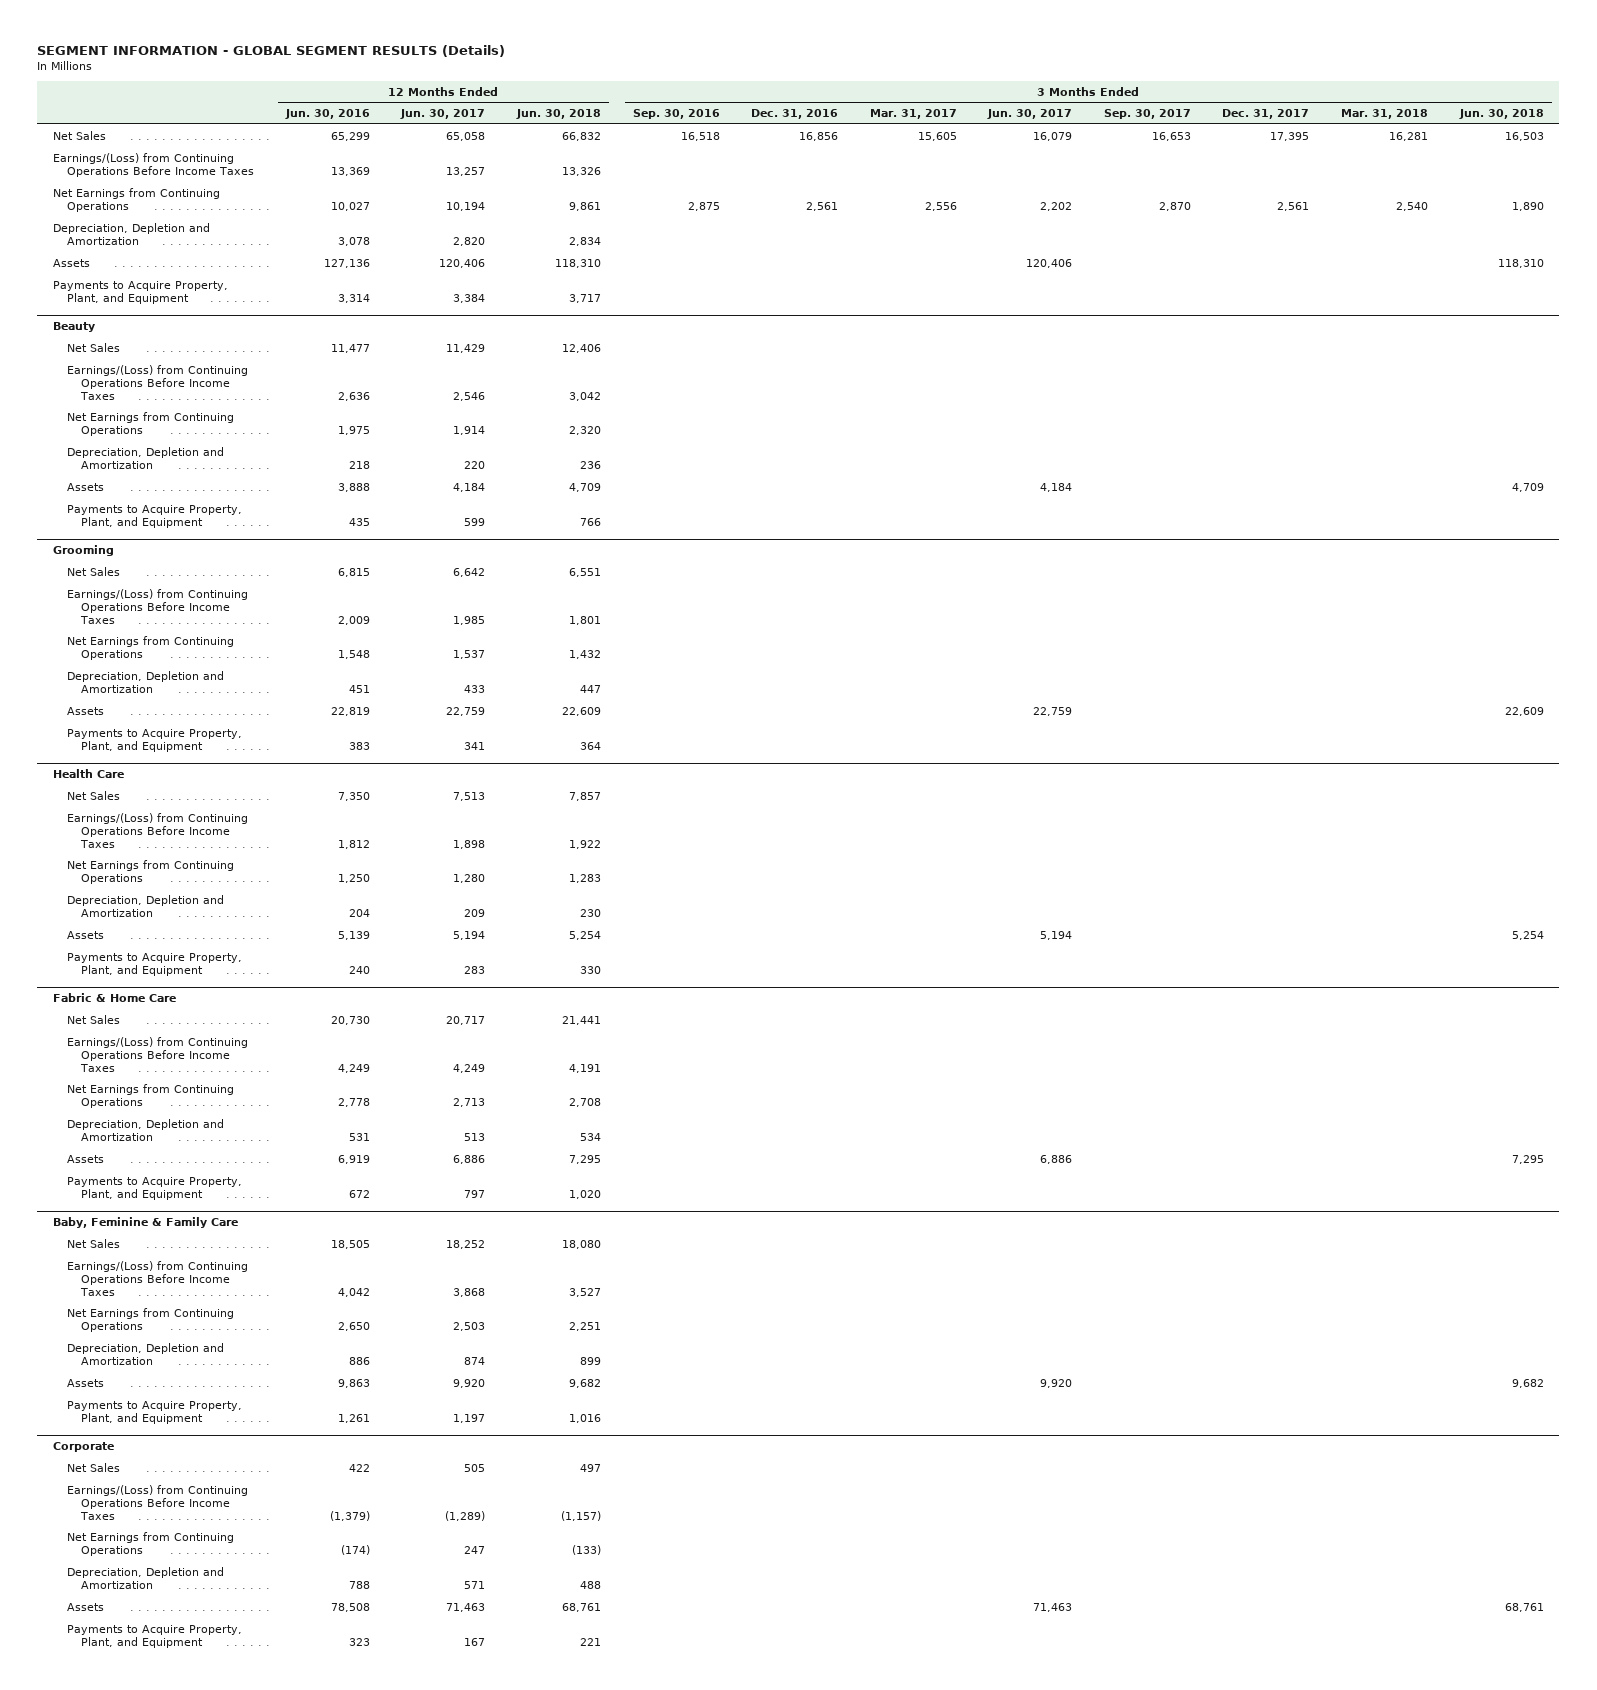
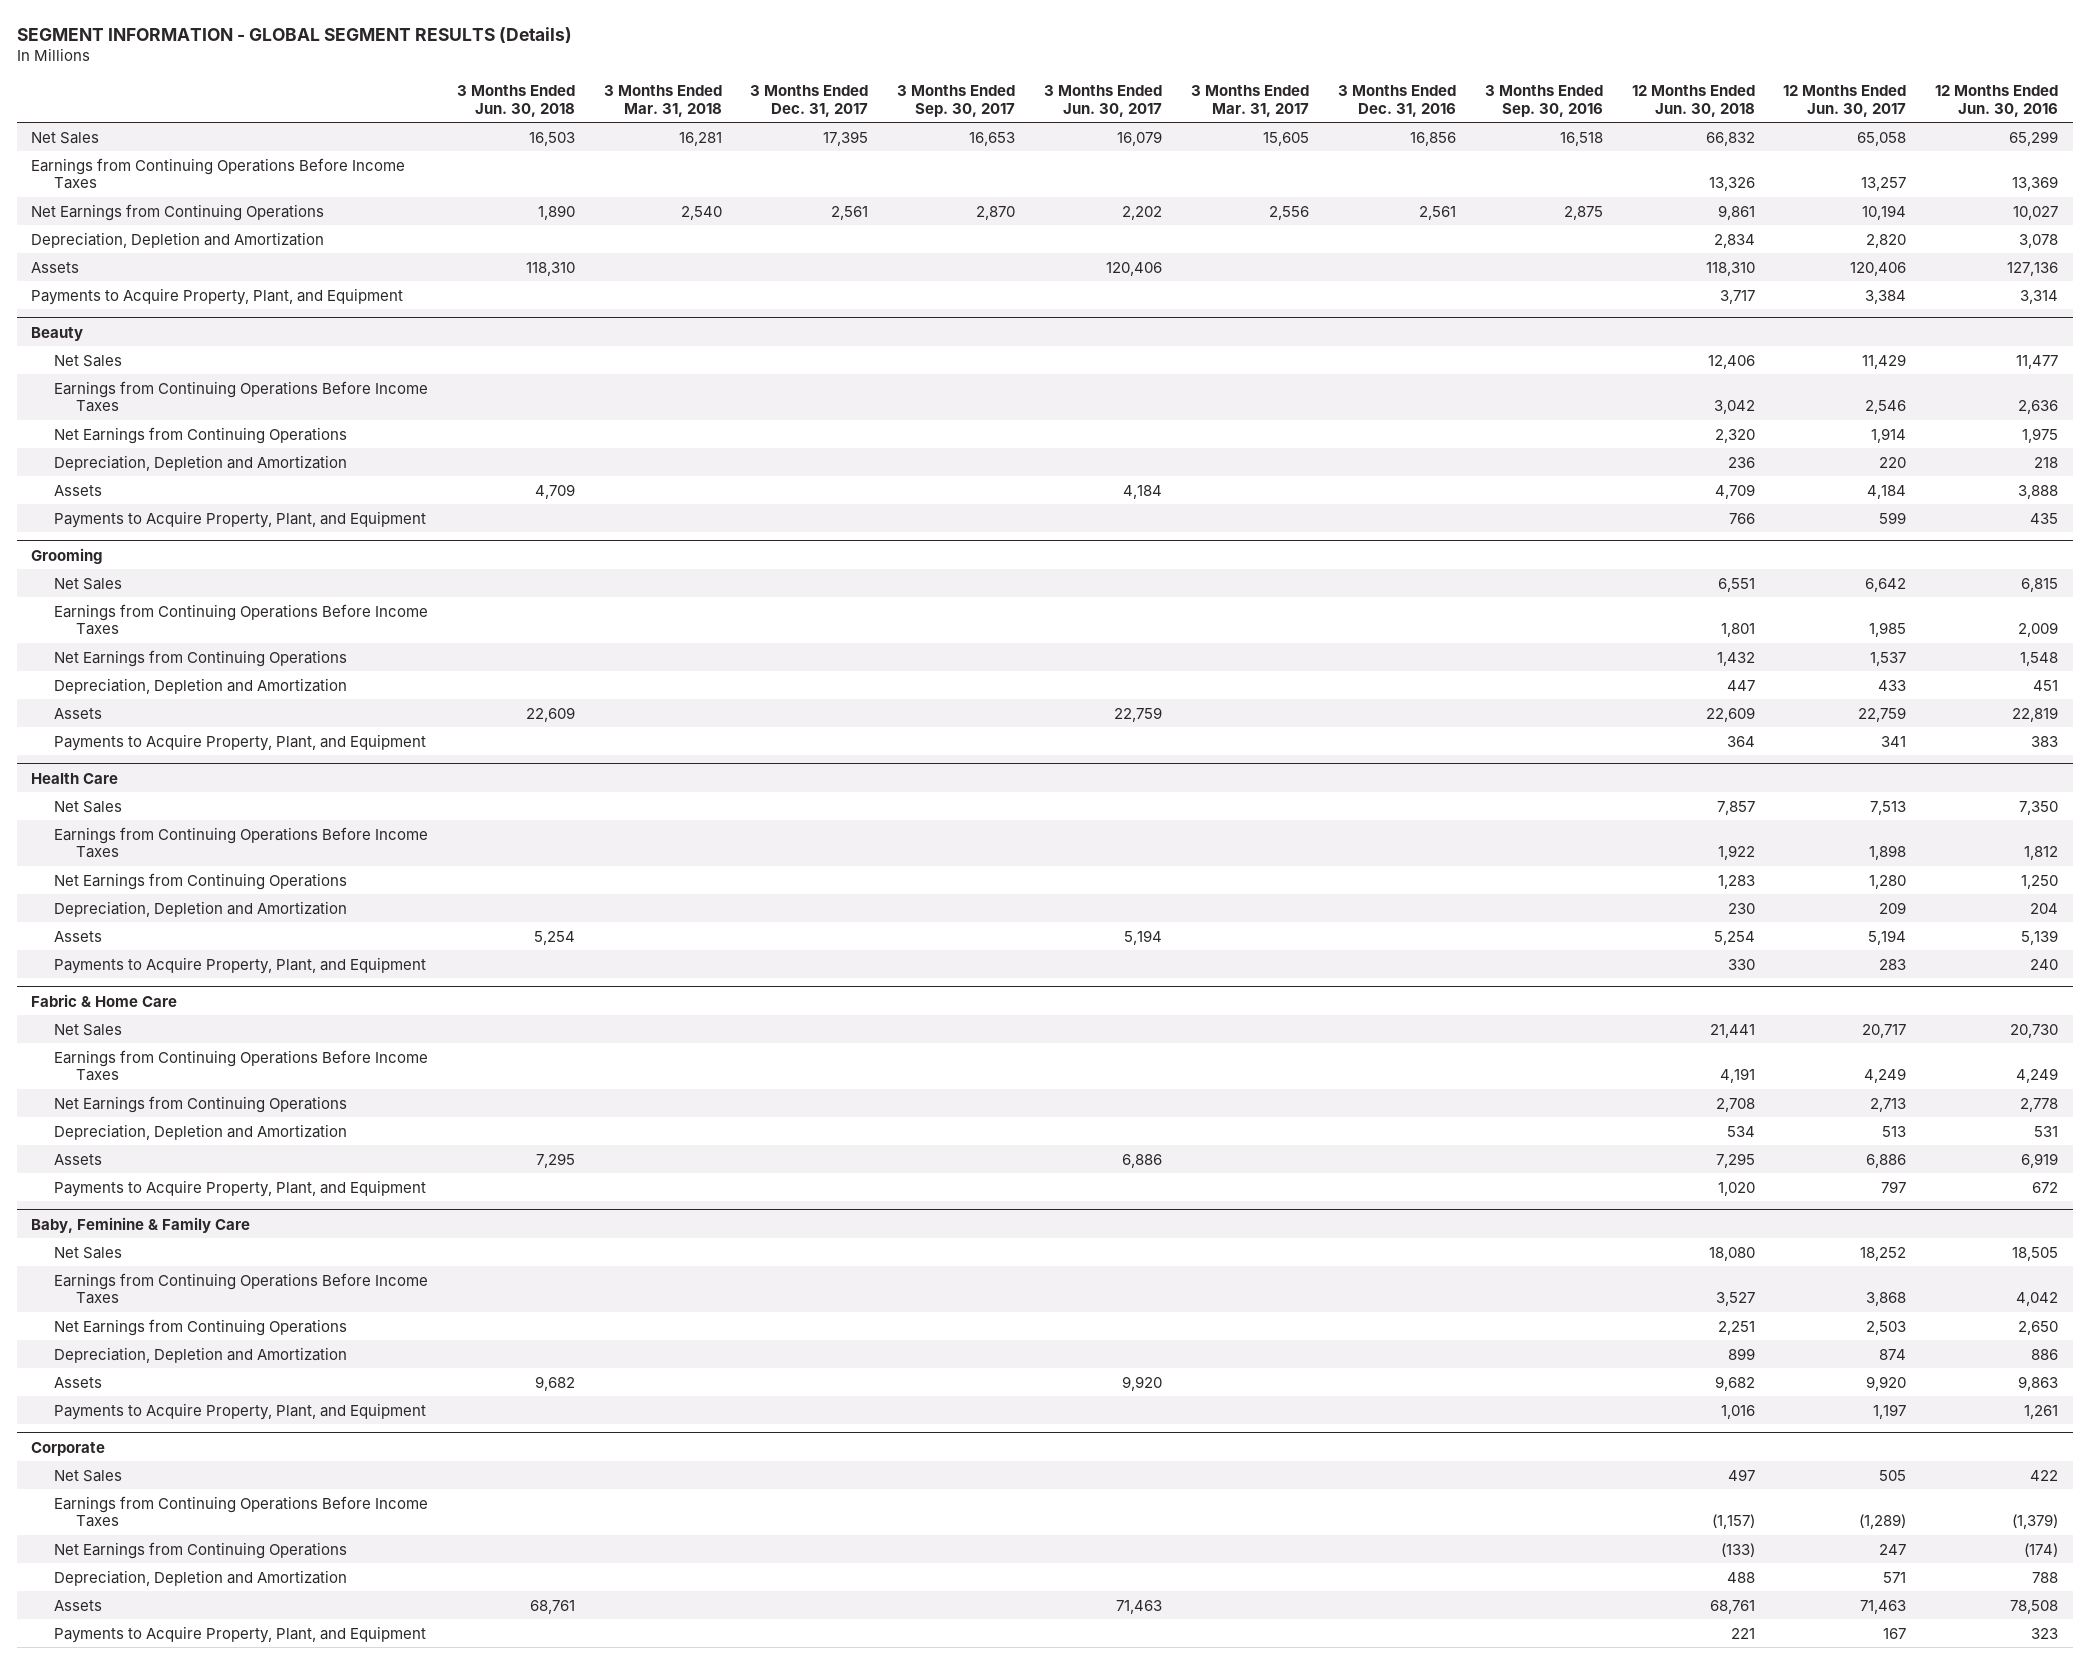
- | 12 Months Ended Jun. 30, 2016 | 12 Months Ended Jun. 30, 2017 | 12 Months Ended Jun. 30, 2018 | 3 Months Ended Sep. 30, 2016 | 3 Months Ended Dec. 31, 2016 | 3 Months Ended Mar. 31, 2017 | 3 Months Ended Jun. 30, 2017 | 3 Months Ended Sep. 30, 2017 | 3 Months Ended Dec. 31, 2017 | 3 Months Ended Mar. 31, 2018 | 3 Months Ended Jun. 30, 2018
+ | 3 Months Ended Jun. 30, 2018 | 3 Months Ended Mar. 31, 2018 | 3 Months Ended Dec. 31, 2017 | 3 Months Ended Sep. 30, 2017 | 3 Months Ended Jun. 30, 2017 | 3 Months Ended Mar. 31, 2017 | 3 Months Ended Dec. 31, 2016 | 3 Months Ended Sep. 30, 2016 | 12 Months Ended Jun. 30, 2018 | 12 Months Ended Jun. 30, 2017 | 12 Months Ended Jun. 30, 2016
- Earnings/(Loss) from Continuing Operations Before Income Taxes | 13,369 | 13,257 | 13,326 | | | | | | | |
+ Earnings from Continuing Operations Before Income Taxes | | | | | | | | | 13,326 | 13,257 | 13,369
@ Beauty
- Earnings/(Loss) from Continuing Operations Before Income Taxes | 2,636 | 2,546 | 3,042 | | | | | | | |
+ Earnings from Continuing Operations Before Income Taxes | | | | | | | | | 3,042 | 2,546 | 2,636
@ Grooming
- Earnings/(Loss) from Continuing Operations Before Income Taxes | 2,009 | 1,985 | 1,801 | | | | | | | |
+ Earnings from Continuing Operations Before Income Taxes | | | | | | | | | 1,801 | 1,985 | 2,009
@ Health Care
- Earnings/(Loss) from Continuing Operations Before Income Taxes | 1,812 | 1,898 | 1,922 | | | | | | | |
+ Earnings from Continuing Operations Before Income Taxes | | | | | | | | | 1,922 | 1,898 | 1,812
@ Fabric & Home Care
- Earnings/(Loss) from Continuing Operations Before Income Taxes | 4,249 | 4,249 | 4,191 | | | | | | | |
+ Earnings from Continuing Operations Before Income Taxes | | | | | | | | | 4,191 | 4,249 | 4,249
@ Baby, Feminine & Family Care
- Earnings/(Loss) from Continuing Operations Before Income Taxes | 4,042 | 3,868 | 3,527 | | | | | | | |
+ Earnings from Continuing Operations Before Income Taxes | | | | | | | | | 3,527 | 3,868 | 4,042
@ Corporate
- Earnings/(Loss) from Continuing Operations Before Income Taxes | (1,379) | (1,289) | (1,157) | | | | | | | |
+ Earnings from Continuing Operations Before Income Taxes | | | | | | | | | (1,157) | (1,289) | (1,379)

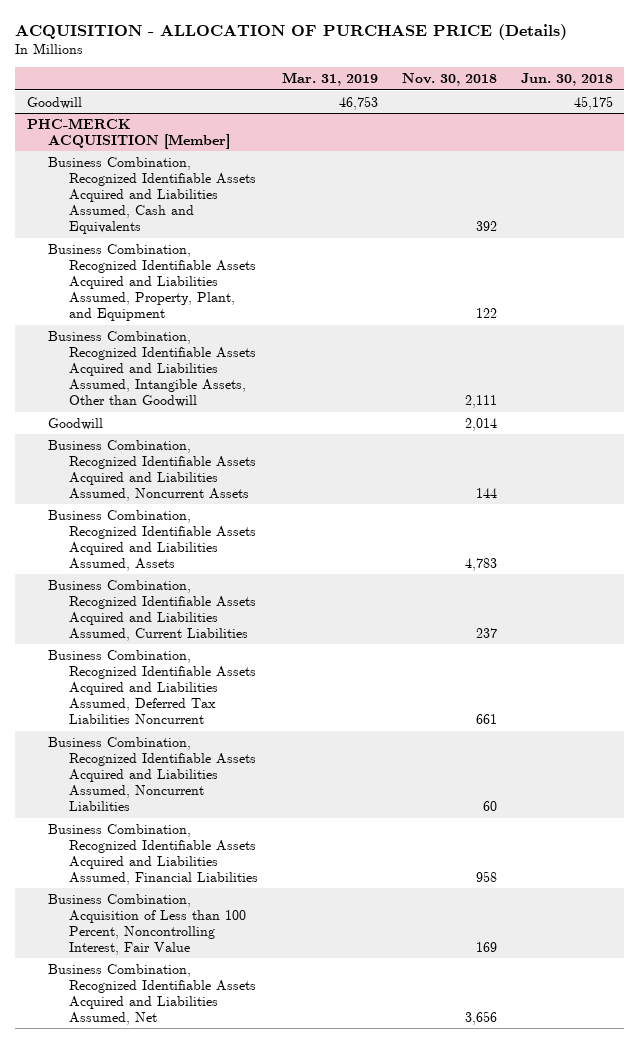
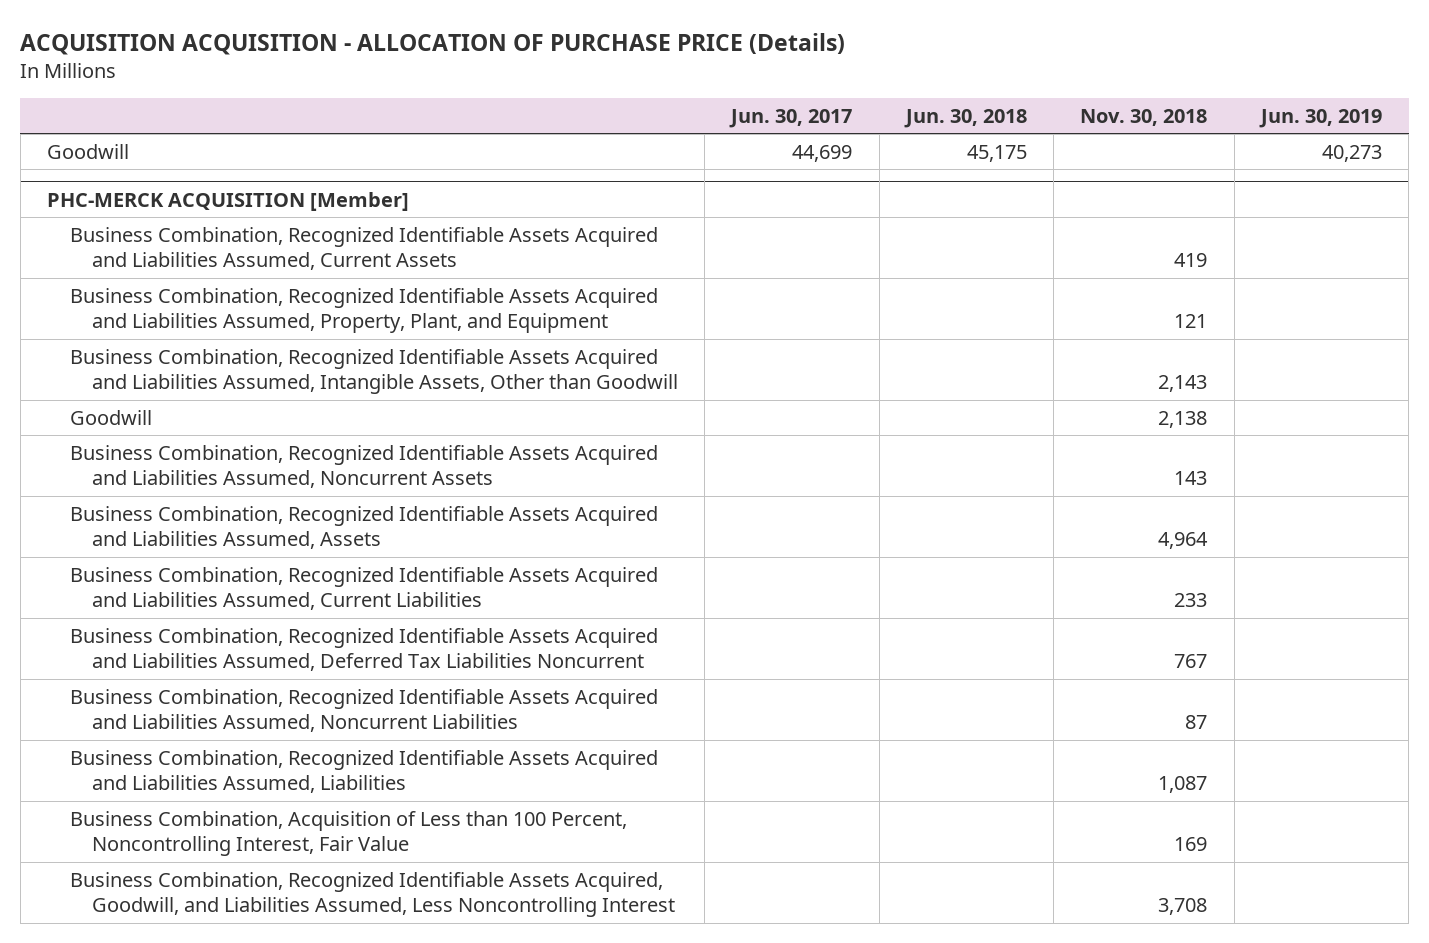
- ACQUISITION - ALLOCATION OF PURCHASE PRICE (Details)
+ ACQUISITION ACQUISITION - ALLOCATION OF PURCHASE PRICE (Details)
- | Mar. 31, 2019 | Nov. 30, 2018 | Jun. 30, 2018
+ | Jun. 30, 2017 | Jun. 30, 2018 | Nov. 30, 2018 | Jun. 30, 2019
@ PHC-MERCK ACQUISITION [Member]
- Business Combination, Recognized Identifiable Assets Acquired and Liabilities Assumed, Cash and Equivalents | | 392 |
- Business Combination, Recognized Identifiable Assets Acquired and Liabilities Assumed, Property, Plant, and Equipment | | 122 |
- Business Combination, Recognized Identifiable Assets Acquired and Liabilities Assumed, Intangible Assets, Other than Goodwill | | 2,111 |
- Goodwill | | 2,014 |
- Business Combination, Recognized Identifiable Assets Acquired and Liabilities Assumed, Noncurrent Assets | | 144 |
- Business Combination, Recognized Identifiable Assets Acquired and Liabilities Assumed, Assets | | 4,783 |
- Business Combination, Recognized Identifiable Assets Acquired and Liabilities Assumed, Current Liabilities | | 237 |
- Business Combination, Recognized Identifiable Assets Acquired and Liabilities Assumed, Deferred Tax Liabilities Noncurrent | | 661 |
- Business Combination, Recognized Identifiable Assets Acquired and Liabilities Assumed, Noncurrent Liabilities | | 60 |
- Business Combination, Recognized Identifiable Assets Acquired and Liabilities Assumed, Financial Liabilities | | 958 |
+ Business Combination, Recognized Identifiable Assets Acquired and Liabilities Assumed, Current Assets | | | 419 |
+ Business Combination, Recognized Identifiable Assets Acquired and Liabilities Assumed, Property, Plant, and Equipment | | | 121 |
+ Business Combination, Recognized Identifiable Assets Acquired and Liabilities Assumed, Intangible Assets, Other than Goodwill | | | 2,143 |
+ Goodwill | | | 2,138 |
+ Business Combination, Recognized Identifiable Assets Acquired and Liabilities Assumed, Noncurrent Assets | | | 143 |
+ Business Combination, Recognized Identifiable Assets Acquired and Liabilities Assumed, Assets | | | 4,964 |
+ Business Combination, Recognized Identifiable Assets Acquired and Liabilities Assumed, Current Liabilities | | | 233 |
+ Business Combination, Recognized Identifiable Assets Acquired and Liabilities Assumed, Deferred Tax Liabilities Noncurrent | | | 767 |
+ Business Combination, Recognized Identifiable Assets Acquired and Liabilities Assumed, Noncurrent Liabilities | | | 87 |
+ Business Combination, Recognized Identifiable Assets Acquired and Liabilities Assumed, Liabilities | | | 1,087 |
- Business Combination, Recognized Identifiable Assets Acquired and Liabilities Assumed, Net | | 3,656 |
+ Business Combination, Recognized Identifiable Assets Acquired, Goodwill, and Liabilities Assumed, Less Noncontrolling Interest | | | 3,708 |

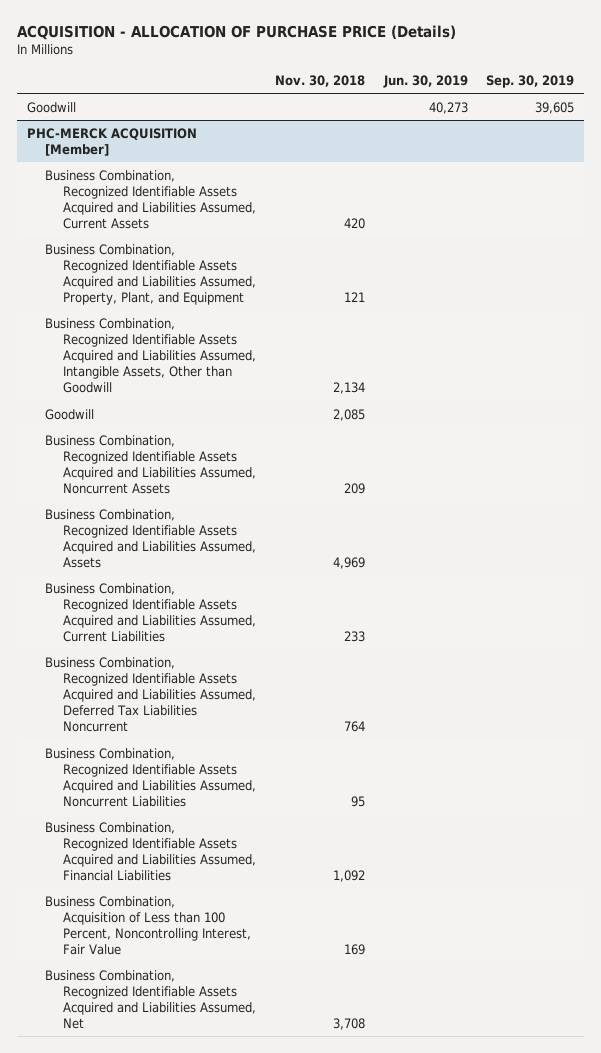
- ACQUISITION ACQUISITION - ALLOCATION OF PURCHASE PRICE (Details)
+ ACQUISITION - ALLOCATION OF PURCHASE PRICE (Details)
- | Jun. 30, 2017 | Jun. 30, 2018 | Nov. 30, 2018 | Jun. 30, 2019
+ | Nov. 30, 2018 | Jun. 30, 2019 | Sep. 30, 2019
@ PHC-MERCK ACQUISITION [Member]
- Business Combination, Recognized Identifiable Assets Acquired and Liabilities Assumed, Current Assets | | | 419 |
+ Business Combination, Recognized Identifiable Assets Acquired and Liabilities Assumed, Current Assets | 420 | |
- Business Combination, Recognized Identifiable Assets Acquired and Liabilities Assumed, Intangible Assets, Other than Goodwill | | | 2,143 |
- Goodwill | | | 2,138 |
- Business Combination, Recognized Identifiable Assets Acquired and Liabilities Assumed, Noncurrent Assets | | | 143 |
- Business Combination, Recognized Identifiable Assets Acquired and Liabilities Assumed, Assets | | | 4,964 |
+ Business Combination, Recognized Identifiable Assets Acquired and Liabilities Assumed, Intangible Assets, Other than Goodwill | 2,134 | |
+ Goodwill | 2,085 | |
+ Business Combination, Recognized Identifiable Assets Acquired and Liabilities Assumed, Noncurrent Assets | 209 | |
+ Business Combination, Recognized Identifiable Assets Acquired and Liabilities Assumed, Assets | 4,969 | |
- Business Combination, Recognized Identifiable Assets Acquired and Liabilities Assumed, Deferred Tax Liabilities Noncurrent | | | 767 |
- Business Combination, Recognized Identifiable Assets Acquired and Liabilities Assumed, Noncurrent Liabilities | | | 87 |
- Business Combination, Recognized Identifiable Assets Acquired and Liabilities Assumed, Liabilities | | | 1,087 |
+ Business Combination, Recognized Identifiable Assets Acquired and Liabilities Assumed, Deferred Tax Liabilities Noncurrent | 764 | |
+ Business Combination, Recognized Identifiable Assets Acquired and Liabilities Assumed, Noncurrent Liabilities | 95 | |
+ Business Combination, Recognized Identifiable Assets Acquired and Liabilities Assumed, Financial Liabilities | 1,092 | |
- Business Combination, Recognized Identifiable Assets Acquired, Goodwill, and Liabilities Assumed, Less Noncontrolling Interest | | | 3,708 |
+ Business Combination, Recognized Identifiable Assets Acquired and Liabilities Assumed, Net | 3,708 | |

